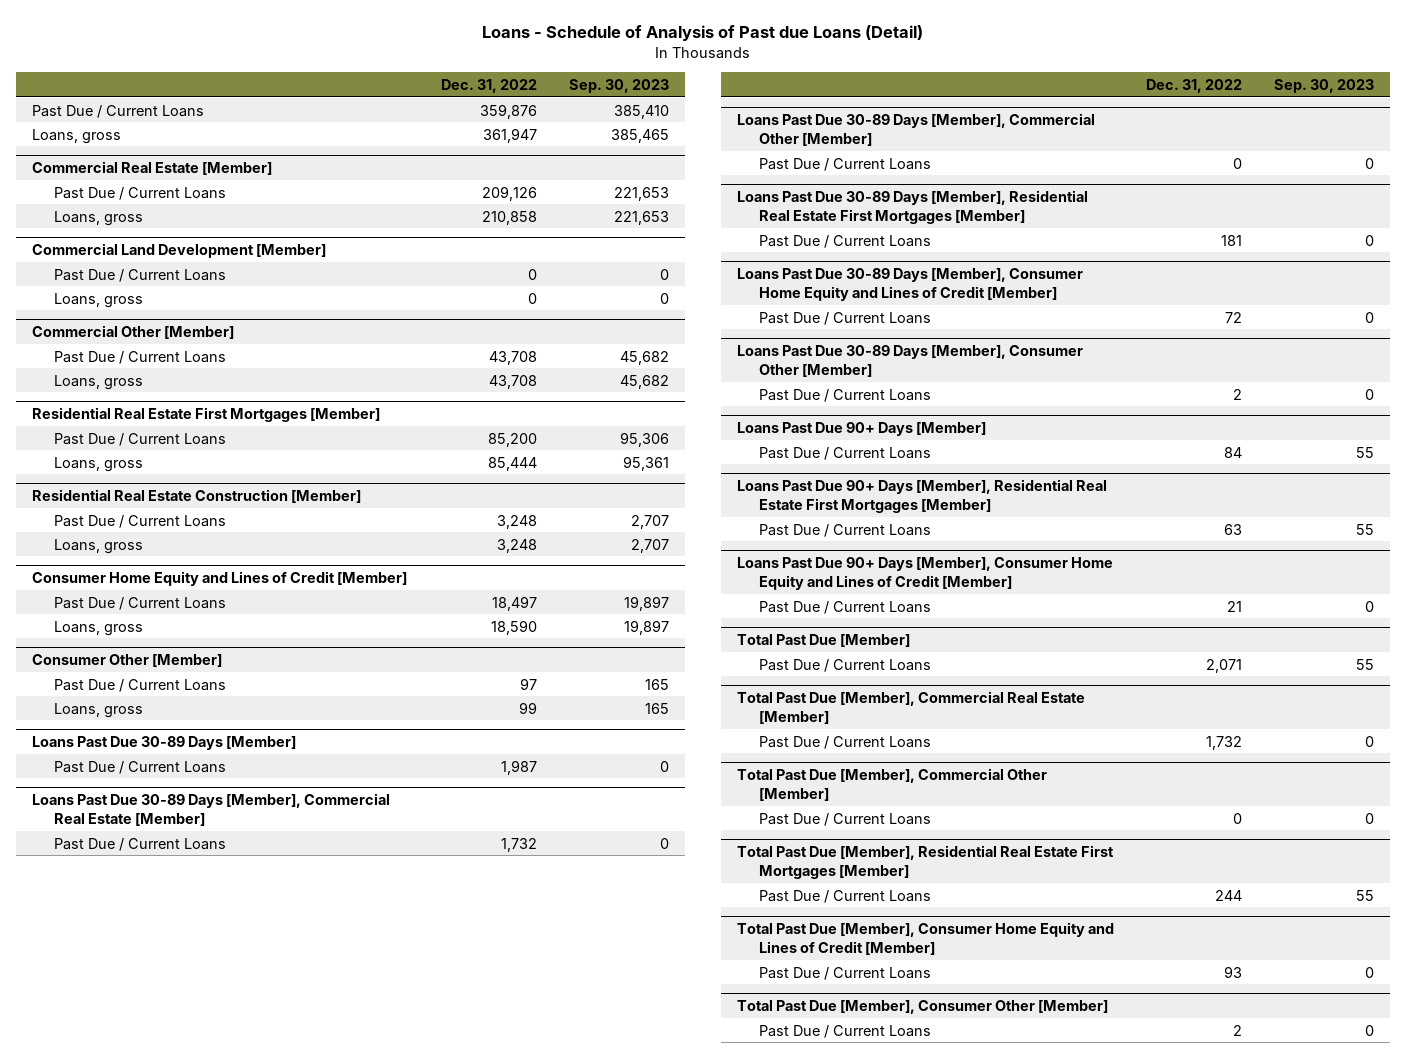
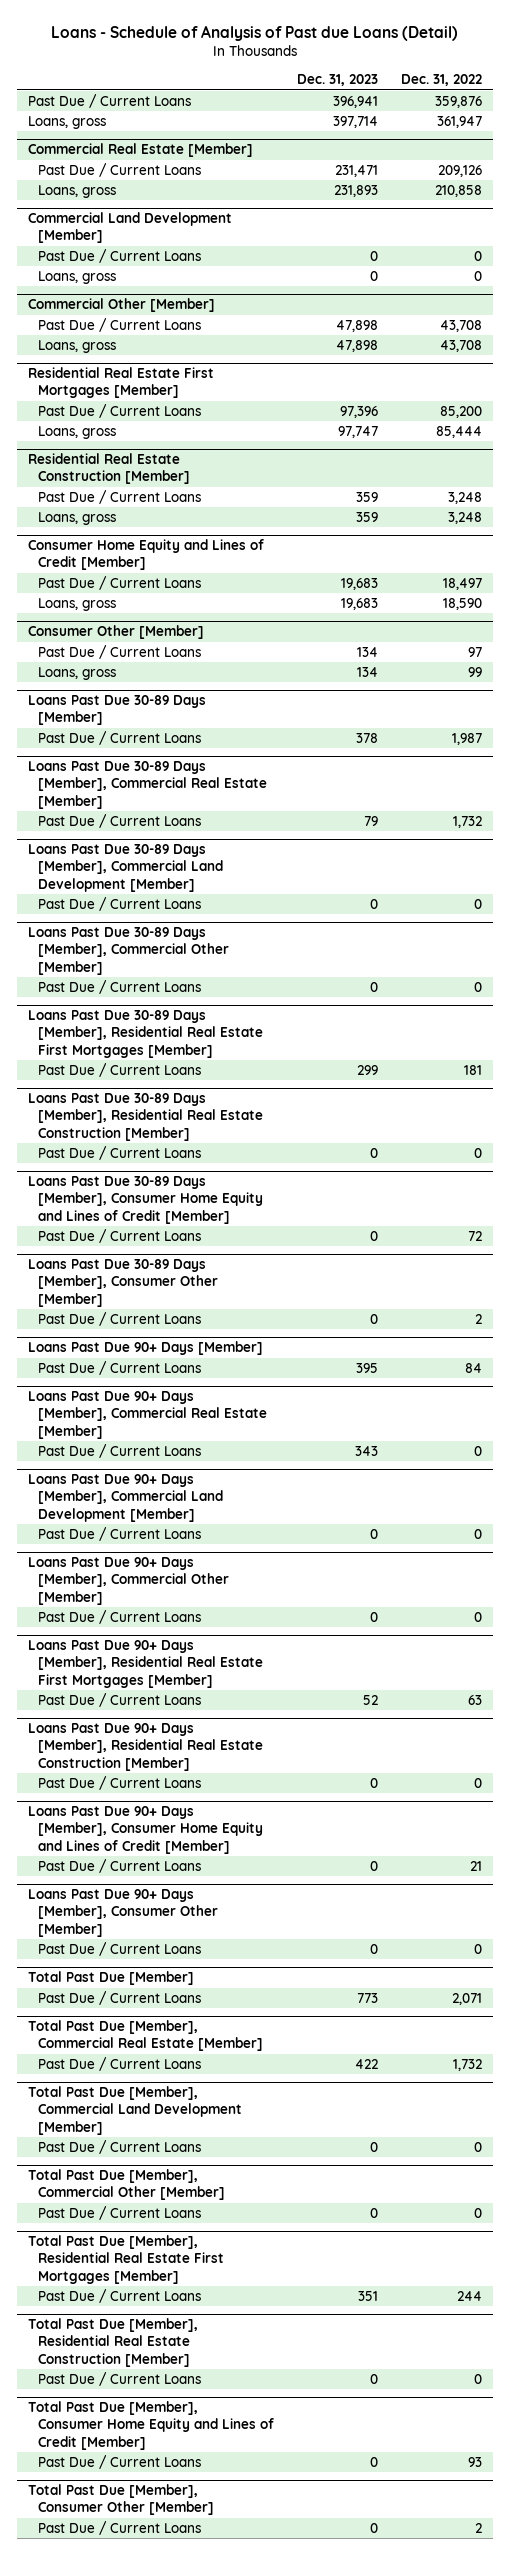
- | Dec. 31, 2022 | Sep. 30, 2023
+ | Dec. 31, 2023 | Dec. 31, 2022
+ Loans Past Due 30-89 Days [Member], Commercial Land Development [Member]
+ Past Due / Current Loans | 0 | 0
+ Loans Past Due 30-89 Days [Member], Residential Real Estate Construction [Member]
+ Past Due / Current Loans | 0 | 0
+ Loans Past Due 90+ Days [Member], Commercial Real Estate [Member]
+ Past Due / Current Loans | 343 | 0
+ Loans Past Due 90+ Days [Member], Commercial Land Development [Member]
+ Past Due / Current Loans | 0 | 0
+ Loans Past Due 90+ Days [Member], Commercial Other [Member]
+ Past Due / Current Loans | 0 | 0
+ Loans Past Due 90+ Days [Member], Residential Real Estate Construction [Member]
+ Past Due / Current Loans | 0 | 0
+ Loans Past Due 90+ Days [Member], Consumer Other [Member]
+ Past Due / Current Loans | 0 | 0
+ Total Past Due [Member], Commercial Land Development [Member]
+ Past Due / Current Loans | 0 | 0
+ Total Past Due [Member], Residential Real Estate Construction [Member]
+ Past Due / Current Loans | 0 | 0

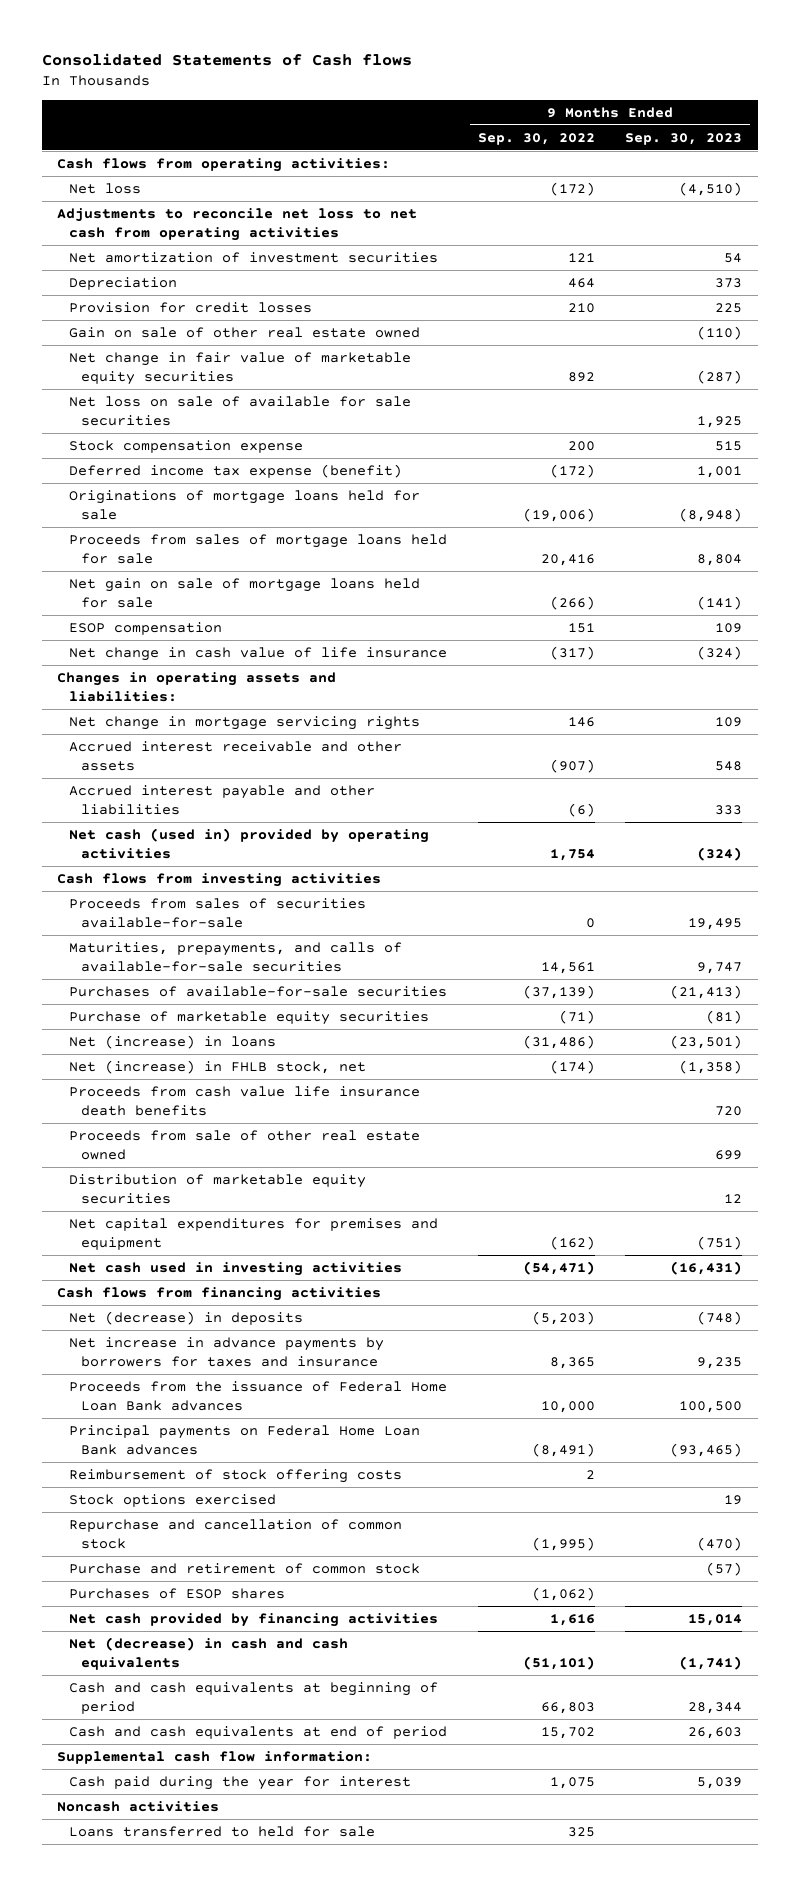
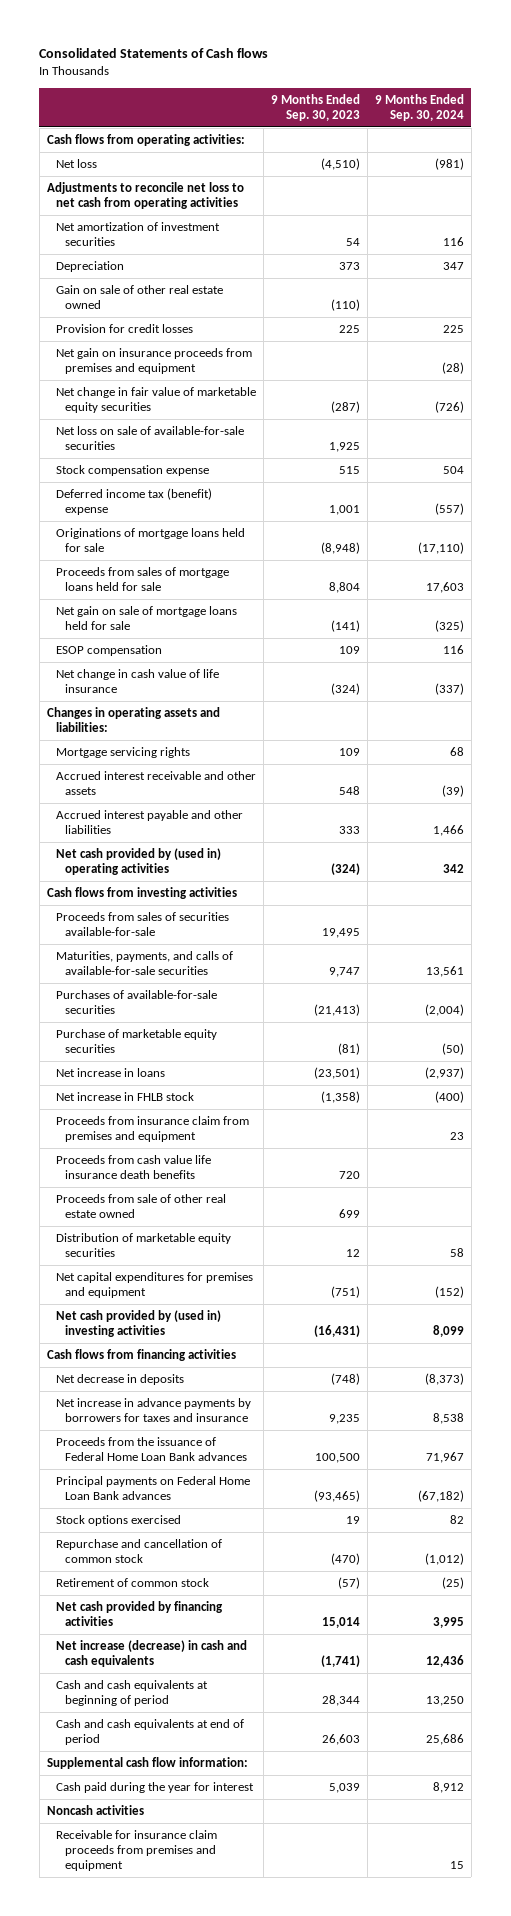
- | 9 Months Ended Sep. 30, 2022 | 9 Months Ended Sep. 30, 2023
+ | 9 Months Ended Sep. 30, 2023 | 9 Months Ended Sep. 30, 2024
moved down: Provision for credit losses | 225 | 225
+ Net gain on insurance proceeds from premises and equipment | | (28)
- Net loss on sale of available for sale securities | | 1,925
+ Net loss on sale of available-for-sale securities | 1,925 |
- Deferred income tax expense (benefit) | (172) | 1,001
+ Deferred income tax (benefit) expense | 1,001 | (557)
- Net change in mortgage servicing rights | 146 | 109
+ Mortgage servicing rights | 109 | 68
- Net cash (used in) provided by operating activities | 1,754 | (324)
+ Net cash provided by (used in) operating activities | (324) | 342
- Maturities, prepayments, and calls of available-for-sale securities | 14,561 | 9,747
+ Maturities, payments, and calls of available-for-sale securities | 9,747 | 13,561
- Net (increase) in loans | (31,486) | (23,501)
- Net (increase) in FHLB stock, net | (174) | (1,358)
+ Net increase in loans | (23,501) | (2,937)
+ Net increase in FHLB stock | (1,358) | (400)
+ Proceeds from insurance claim from premises and equipment | | 23
- Net cash used in investing activities | (54,471) | (16,431)
+ Net cash provided by (used in) investing activities | (16,431) | 8,099
- Net (decrease) in deposits | (5,203) | (748)
+ Net decrease in deposits | (748) | (8,373)
- Reimbursement of stock offering costs | 2 |
- Purchase and retirement of common stock | | (57)
- Purchases of ESOP shares | (1,062) |
+ Retirement of common stock | (57) | (25)
- Net (decrease) in cash and cash equivalents | (51,101) | (1,741)
+ Net increase (decrease) in cash and cash equivalents | (1,741) | 12,436
- Loans transferred to held for sale | 325 |
+ Receivable for insurance claim proceeds from premises and equipment | | 15

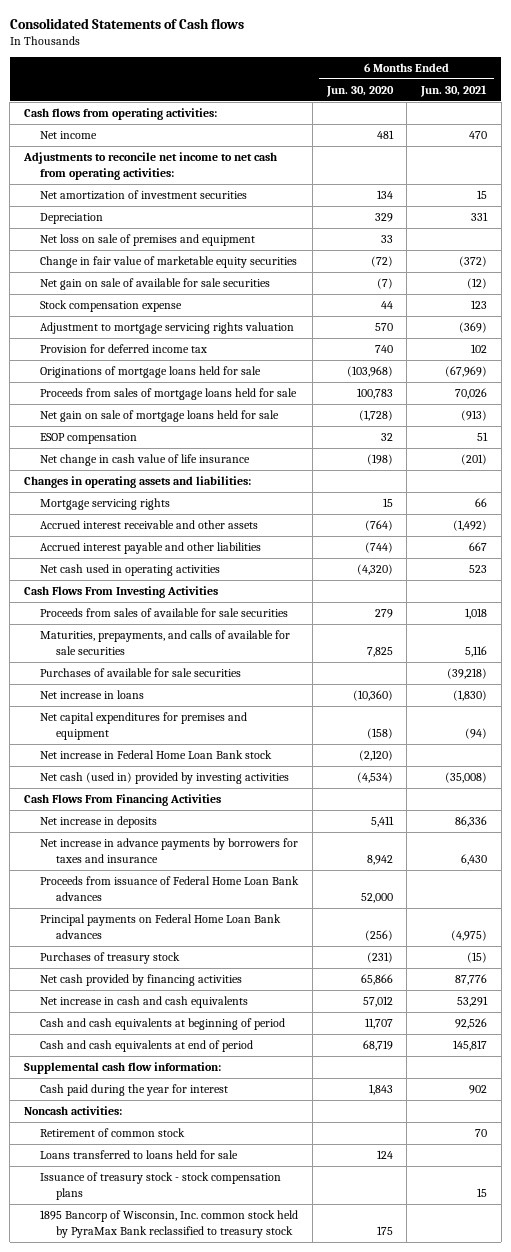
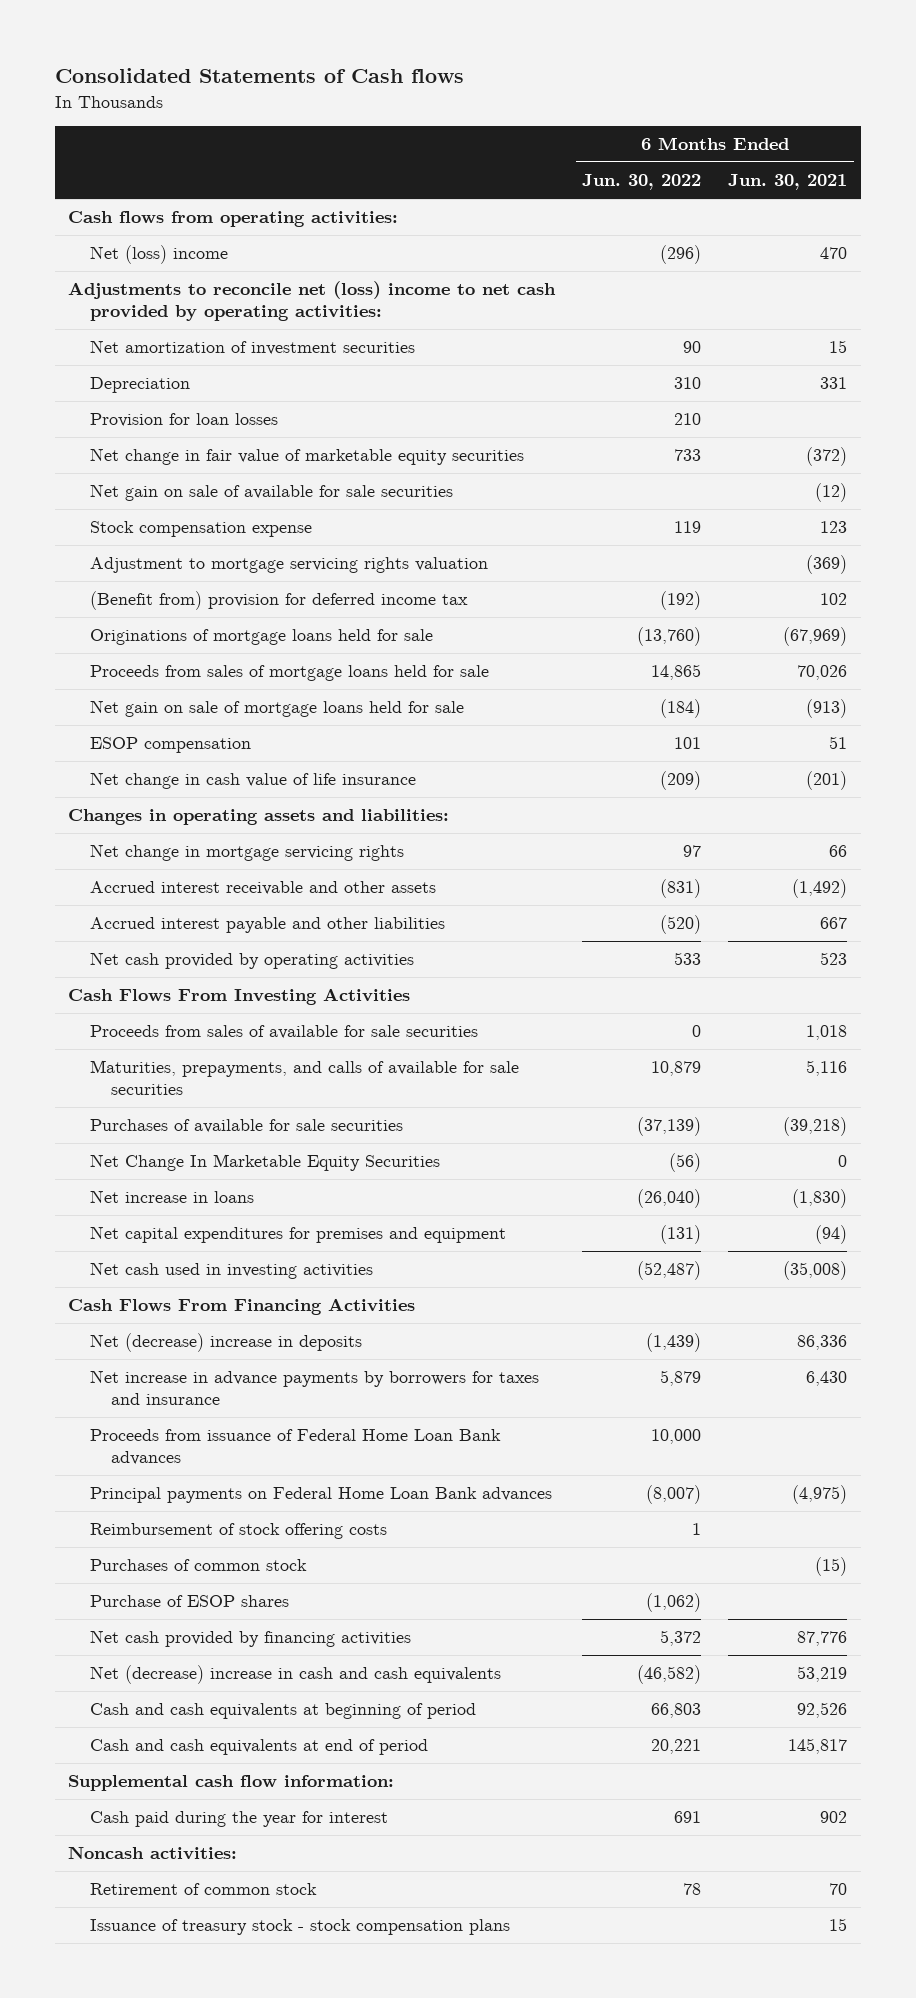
- | 6 Months Ended Jun. 30, 2020 | 6 Months Ended Jun. 30, 2021
+ | 6 Months Ended Jun. 30, 2022 | 6 Months Ended Jun. 30, 2021
- Net income | 481 | 470
- Adjustments to reconcile net income to net cash from operating activities:
+ Net (loss) income | (296) | 470
+ Adjustments to reconcile net (loss) income to net cash provided by operating activities:
- Net loss on sale of premises and equipment | 33 |
- Change in fair value of marketable equity securities | (72) | (372)
+ Provision for loan losses | 210 |
+ Net change in fair value of marketable equity securities | 733 | (372)
- Provision for deferred income tax | 740 | 102
+ (Benefit from) provision for deferred income tax | (192) | 102
- Mortgage servicing rights | 15 | 66
+ Net change in mortgage servicing rights | 97 | 66
- Net cash used in operating activities | (4,320) | 523
+ Net cash provided by operating activities | 533 | 523
+ Net Change In Marketable Equity Securities | (56) | 0
- Net increase in Federal Home Loan Bank stock | (2,120) |
- Net cash (used in) provided by investing activities | (4,534) | (35,008)
+ Net cash used in investing activities | (52,487) | (35,008)
- Net increase in deposits | 5,411 | 86,336
+ Net (decrease) increase in deposits | (1,439) | 86,336
- Purchases of treasury stock | (231) | (15)
+ Reimbursement of stock offering costs | 1 |
+ Purchases of common stock | | (15)
+ Purchase of ESOP shares | (1,062) |
- Net increase in cash and cash equivalents | 57,012 | 53,291
+ Net (decrease) increase in cash and cash equivalents | (46,582) | 53,219
- Loans transferred to loans held for sale | 124 |
- 1895 Bancorp of Wisconsin, Inc. common stock held by PyraMax Bank reclassified to treasury stock | 175 |

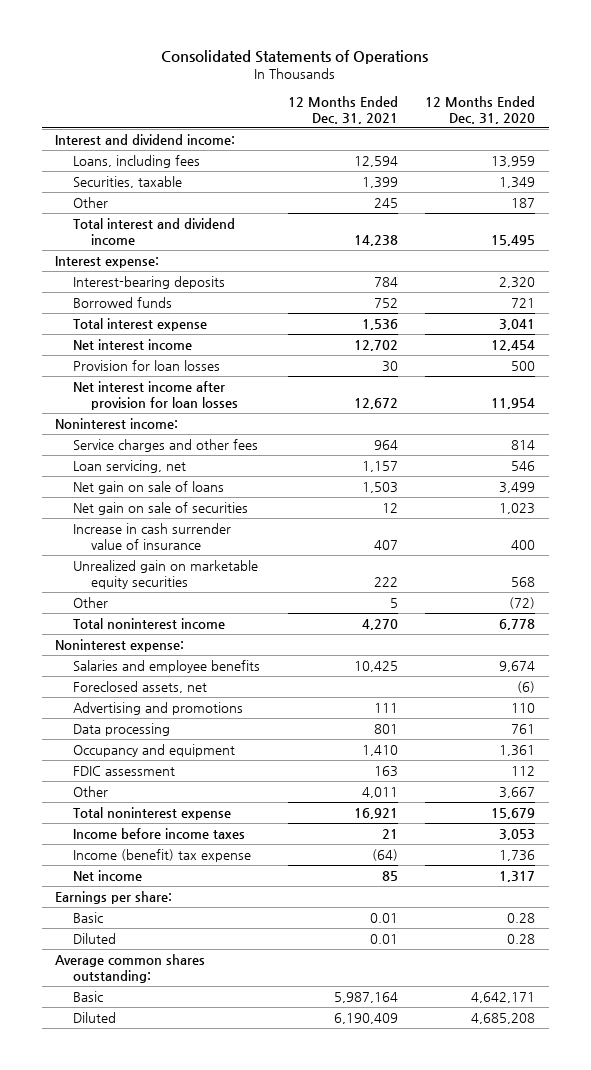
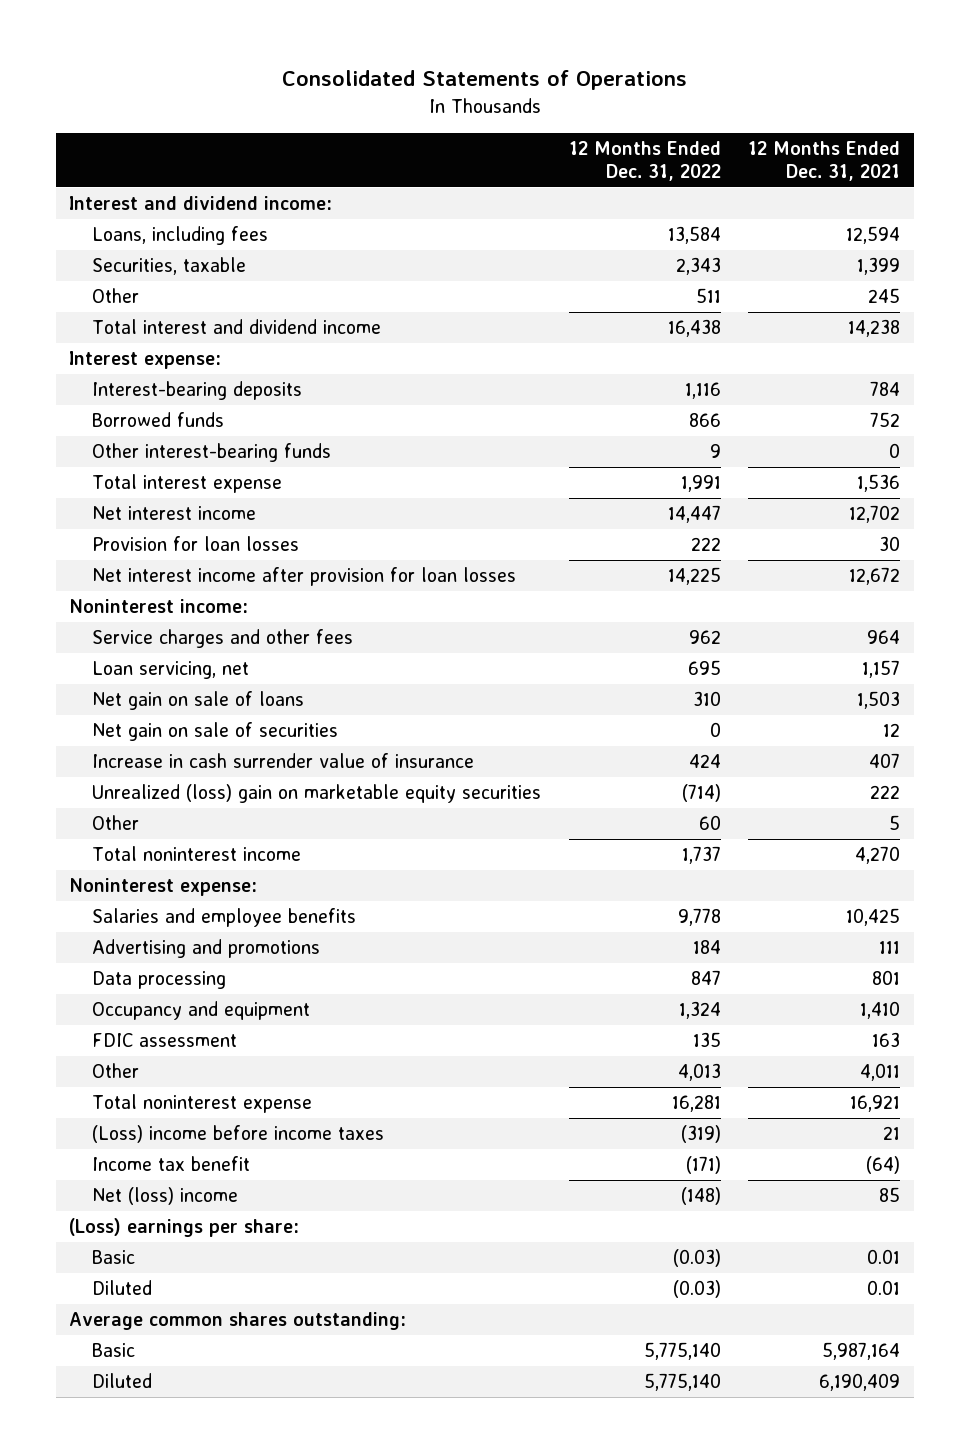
- | 12 Months Ended Dec. 31, 2021 | 12 Months Ended Dec. 31, 2020
+ | 12 Months Ended Dec. 31, 2022 | 12 Months Ended Dec. 31, 2021
+ Other interest-bearing funds | 9 | 0
- Unrealized gain on marketable equity securities | 222 | 568
+ Unrealized (loss) gain on marketable equity securities | (714) | 222
- Foreclosed assets, net | | (6)
- Income before income taxes | 21 | 3,053
- Income (benefit) tax expense | (64) | 1,736
- Net income | 85 | 1,317
- Earnings per share:
+ (Loss) income before income taxes | (319) | 21
+ Income tax benefit | (171) | (64)
+ Net (loss) income | (148) | 85
+ (Loss) earnings per share:

